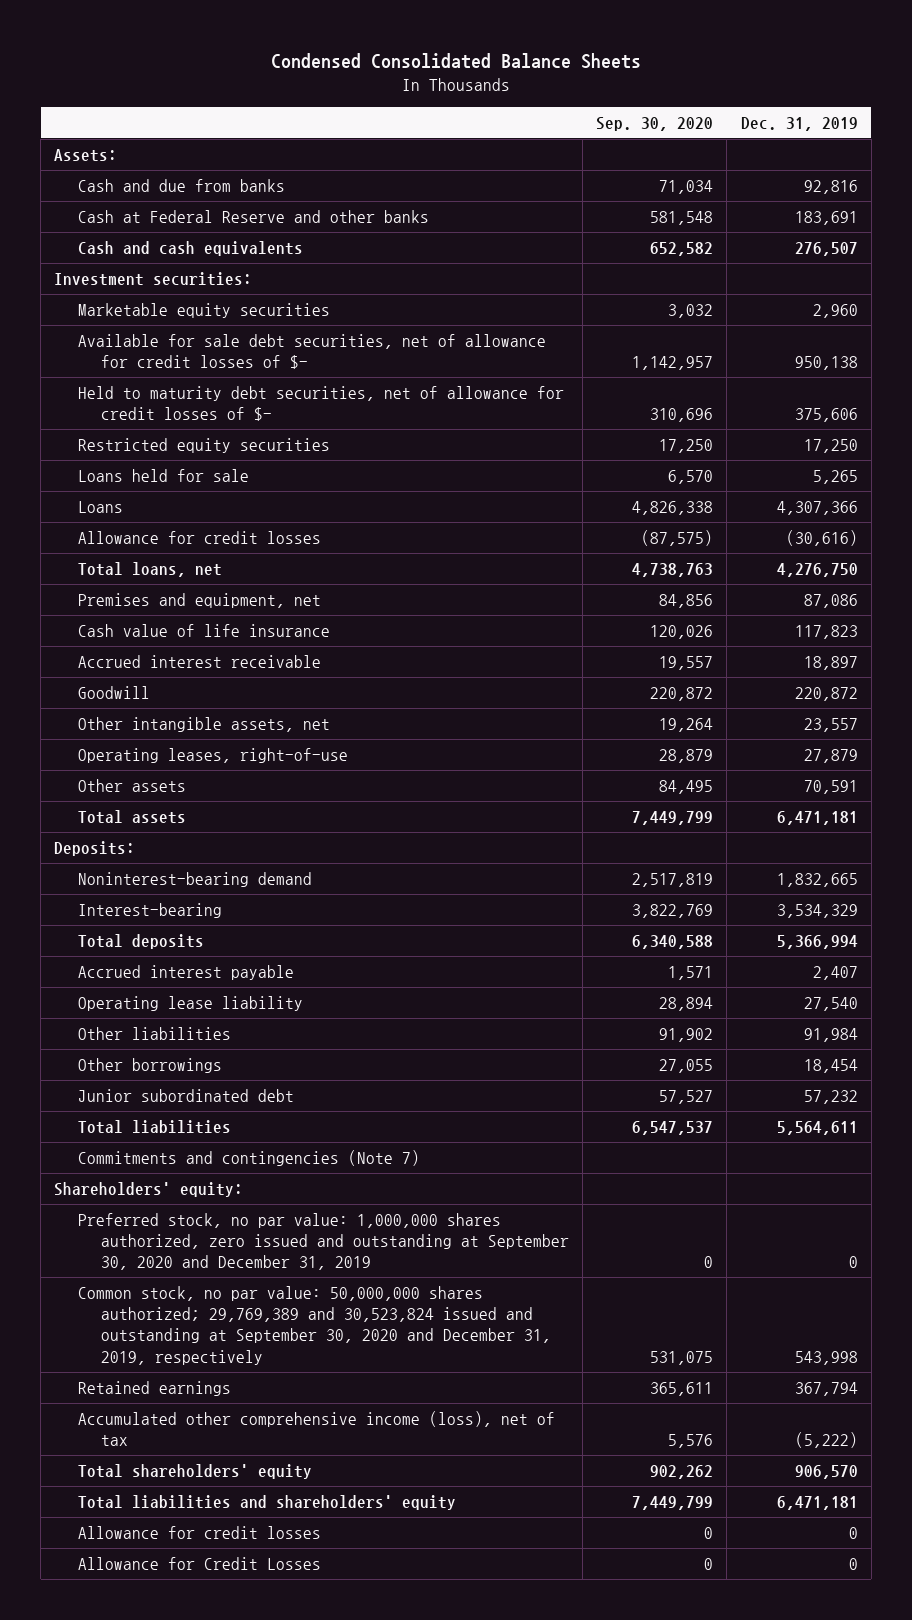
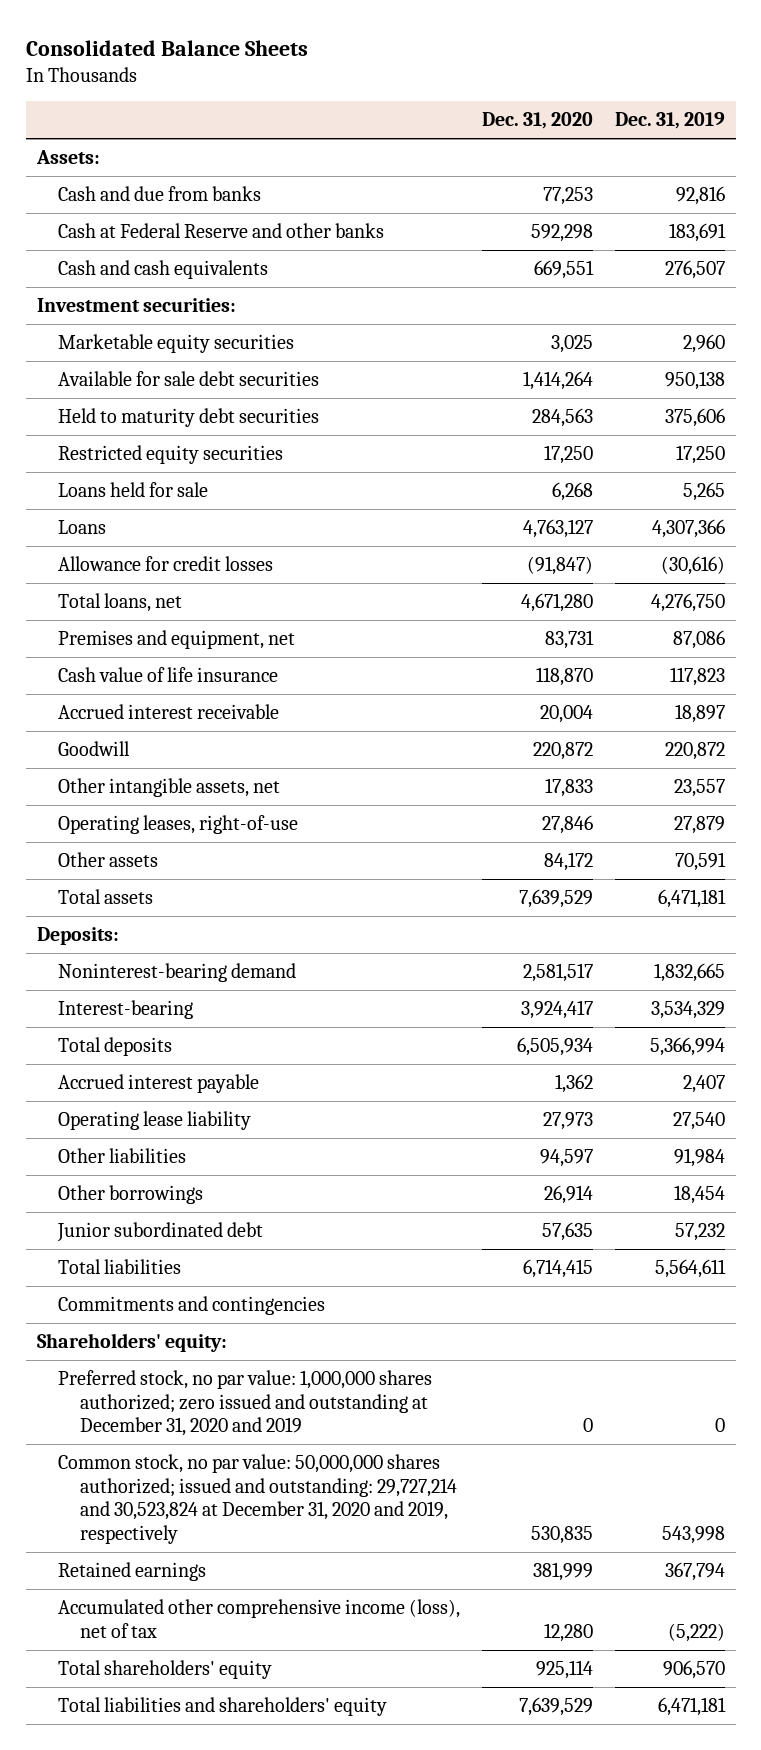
- Condensed Consolidated Balance Sheets
+ Consolidated Balance Sheets
- | Sep. 30, 2020 | Dec. 31, 2019
+ | Dec. 31, 2020 | Dec. 31, 2019
- Available for sale debt securities, net of allowance for credit losses of $- | 1,142,957 | 950,138
- Held to maturity debt securities, net of allowance for credit losses of $- | 310,696 | 375,606
+ Available for sale debt securities | 1,414,264 | 950,138
+ Held to maturity debt securities | 284,563 | 375,606
- Commitments and contingencies (Note 7)
+ Commitments and contingencies
- Preferred stock, no par value: 1,000,000 shares authorized, zero issued and outstanding at September 30, 2020 and December 31, 2019 | 0 | 0
- Common stock, no par value: 50,000,000 shares authorized; 29,769,389 and 30,523,824 issued and outstanding at September 30, 2020 and December 31, 2019, respectively | 531,075 | 543,998
+ Preferred stock, no par value: 1,000,000 shares authorized; zero issued and outstanding at December 31, 2020 and 2019 | 0 | 0
+ Common stock, no par value: 50,000,000 shares authorized; issued and outstanding: 29,727,214 and 30,523,824 at December 31, 2020 and 2019, respectively | 530,835 | 543,998
- Allowance for credit losses | 0 | 0
- Allowance for Credit Losses | 0 | 0

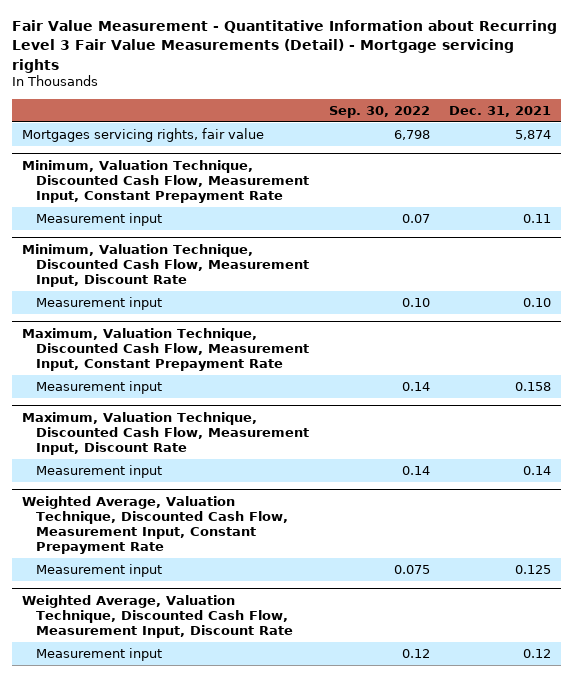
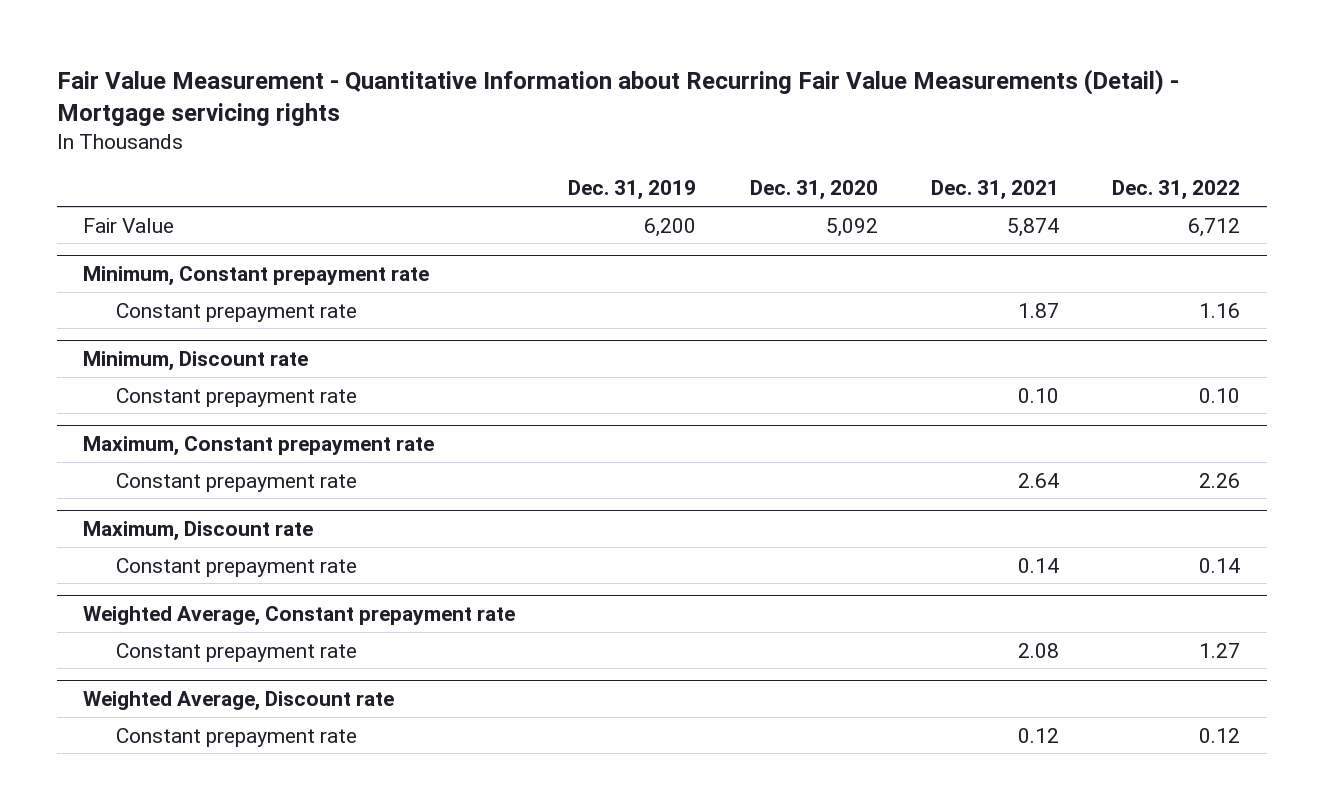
- Fair Value Measurement - Quantitative Information about Recurring Level 3 Fair Value Measurements (Detail) - Mortgage servicing rights
+ Fair Value Measurement - Quantitative Information about Recurring Fair Value Measurements (Detail) - Mortgage servicing rights
- | Sep. 30, 2022 | Dec. 31, 2021
+ | Dec. 31, 2019 | Dec. 31, 2020 | Dec. 31, 2021 | Dec. 31, 2022
- Mortgages servicing rights, fair value | 6,798 | 5,874
- Minimum, Valuation Technique, Discounted Cash Flow, Measurement Input, Constant Prepayment Rate
- Measurement input | 0.07 | 0.11
- Minimum, Valuation Technique, Discounted Cash Flow, Measurement Input, Discount Rate
- Measurement input | 0.10 | 0.10
- Maximum, Valuation Technique, Discounted Cash Flow, Measurement Input, Constant Prepayment Rate
- Measurement input | 0.14 | 0.158
- Maximum, Valuation Technique, Discounted Cash Flow, Measurement Input, Discount Rate
- Measurement input | 0.14 | 0.14
- Weighted Average, Valuation Technique, Discounted Cash Flow, Measurement Input, Constant Prepayment Rate
- Measurement input | 0.075 | 0.125
- Weighted Average, Valuation Technique, Discounted Cash Flow, Measurement Input, Discount Rate
- Measurement input | 0.12 | 0.12
+ Fair Value | 6,200 | 5,092 | 5,874 | 6,712
+ Minimum, Constant prepayment rate
+ Constant prepayment rate | | | 1.87 | 1.16
+ Minimum, Discount rate
+ Constant prepayment rate | | | 0.10 | 0.10
+ Maximum, Constant prepayment rate
+ Constant prepayment rate | | | 2.64 | 2.26
+ Maximum, Discount rate
+ Constant prepayment rate | | | 0.14 | 0.14
+ Weighted Average, Constant prepayment rate
+ Constant prepayment rate | | | 2.08 | 1.27
+ Weighted Average, Discount rate
+ Constant prepayment rate | | | 0.12 | 0.12

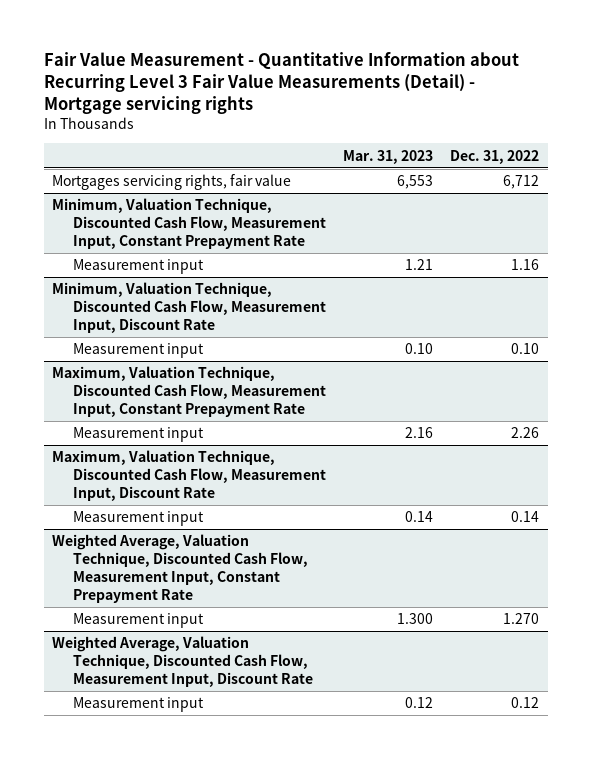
- Fair Value Measurement - Quantitative Information about Recurring Fair Value Measurements (Detail) - Mortgage servicing rights
+ Fair Value Measurement - Quantitative Information about Recurring Level 3 Fair Value Measurements (Detail) - Mortgage servicing rights
- | Dec. 31, 2019 | Dec. 31, 2020 | Dec. 31, 2021 | Dec. 31, 2022
+ | Mar. 31, 2023 | Dec. 31, 2022
- Fair Value | 6,200 | 5,092 | 5,874 | 6,712
- Minimum, Constant prepayment rate
- Constant prepayment rate | | | 1.87 | 1.16
- Minimum, Discount rate
- Constant prepayment rate | | | 0.10 | 0.10
- Maximum, Constant prepayment rate
- Constant prepayment rate | | | 2.64 | 2.26
- Maximum, Discount rate
- Constant prepayment rate | | | 0.14 | 0.14
- Weighted Average, Constant prepayment rate
- Constant prepayment rate | | | 2.08 | 1.27
- Weighted Average, Discount rate
- Constant prepayment rate | | | 0.12 | 0.12
+ Mortgages servicing rights, fair value | 6,553 | 6,712
+ Minimum, Valuation Technique, Discounted Cash Flow, Measurement Input, Constant Prepayment Rate
+ Measurement input | 1.21 | 1.16
+ Minimum, Valuation Technique, Discounted Cash Flow, Measurement Input, Discount Rate
+ Measurement input | 0.10 | 0.10
+ Maximum, Valuation Technique, Discounted Cash Flow, Measurement Input, Constant Prepayment Rate
+ Measurement input | 2.16 | 2.26
+ Maximum, Valuation Technique, Discounted Cash Flow, Measurement Input, Discount Rate
+ Measurement input | 0.14 | 0.14
+ Weighted Average, Valuation Technique, Discounted Cash Flow, Measurement Input, Constant Prepayment Rate
+ Measurement input | 1.300 | 1.270
+ Weighted Average, Valuation Technique, Discounted Cash Flow, Measurement Input, Discount Rate
+ Measurement input | 0.12 | 0.12

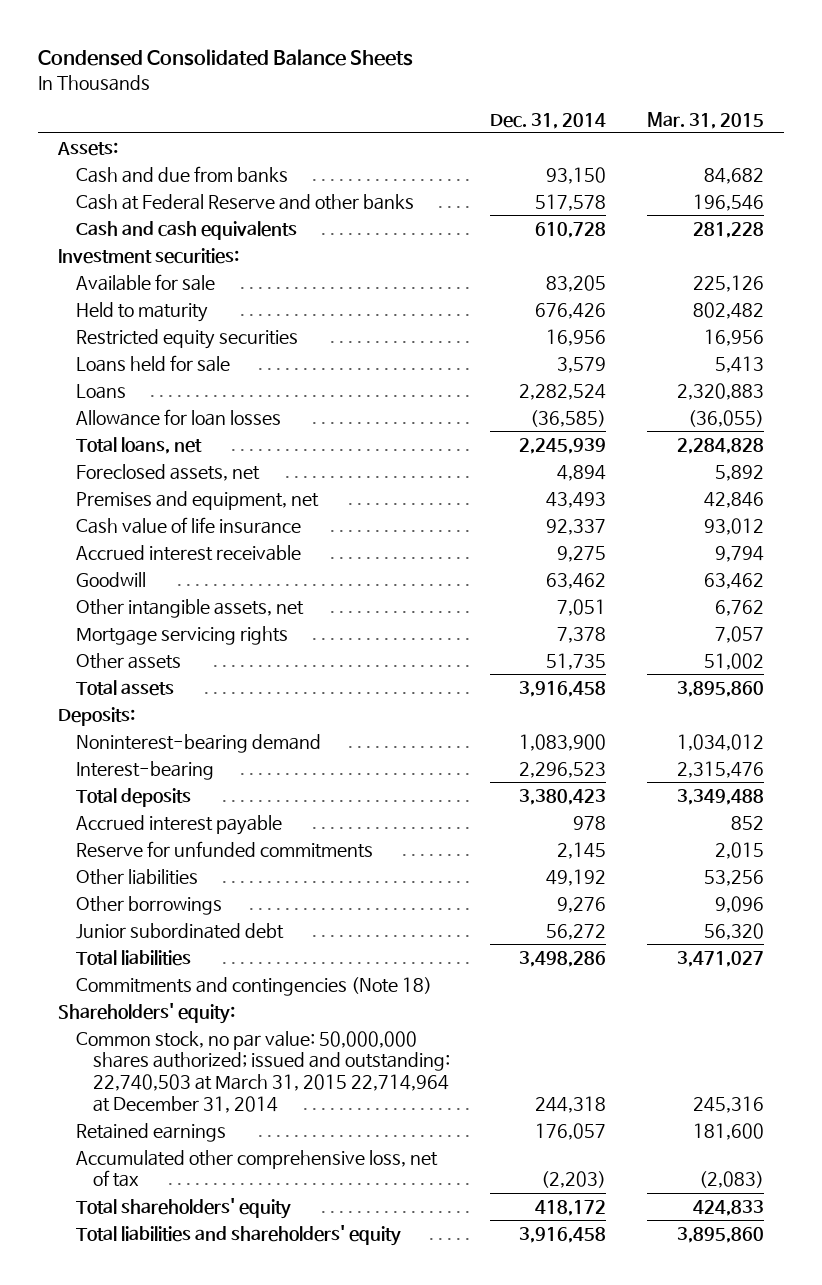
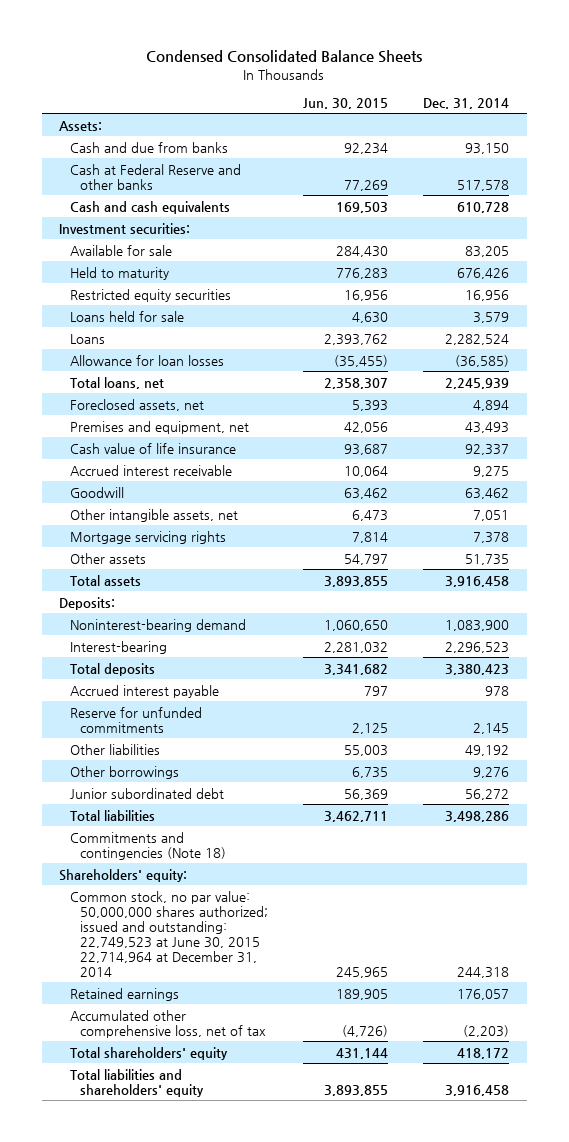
- | Dec. 31, 2014 | Mar. 31, 2015
+ | Jun. 30, 2015 | Dec. 31, 2014
- Common stock, no par value: 50,000,000 shares authorized; issued and outstanding: 22,740,503 at March 31, 2015 22,714,964 at December 31, 2014 | 244,318 | 245,316
+ Common stock, no par value: 50,000,000 shares authorized; issued and outstanding: 22,749,523 at June 30, 2015 22,714,964 at December 31, 2014 | 245,965 | 244,318

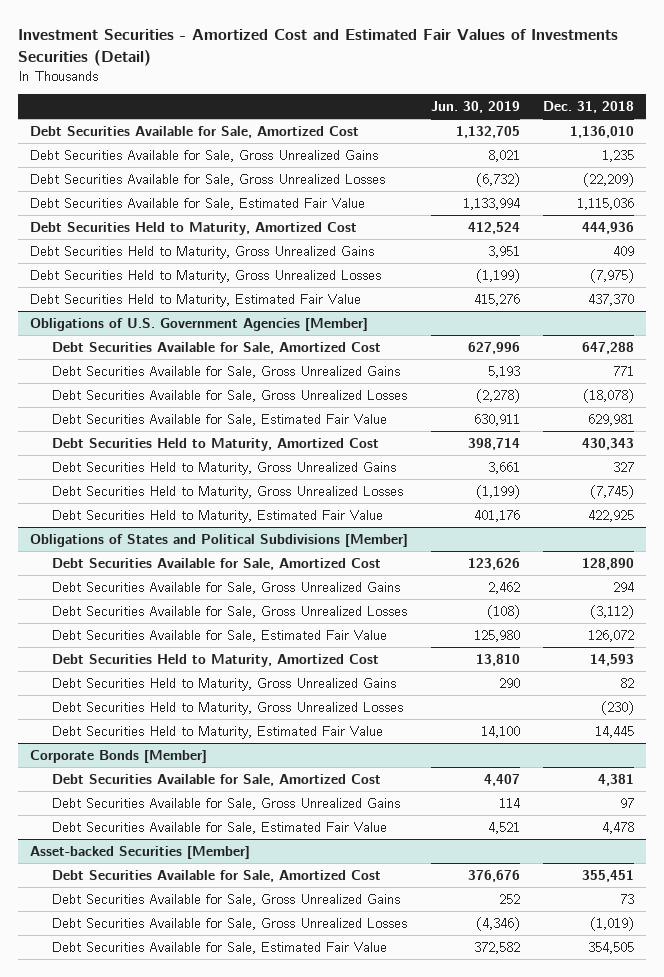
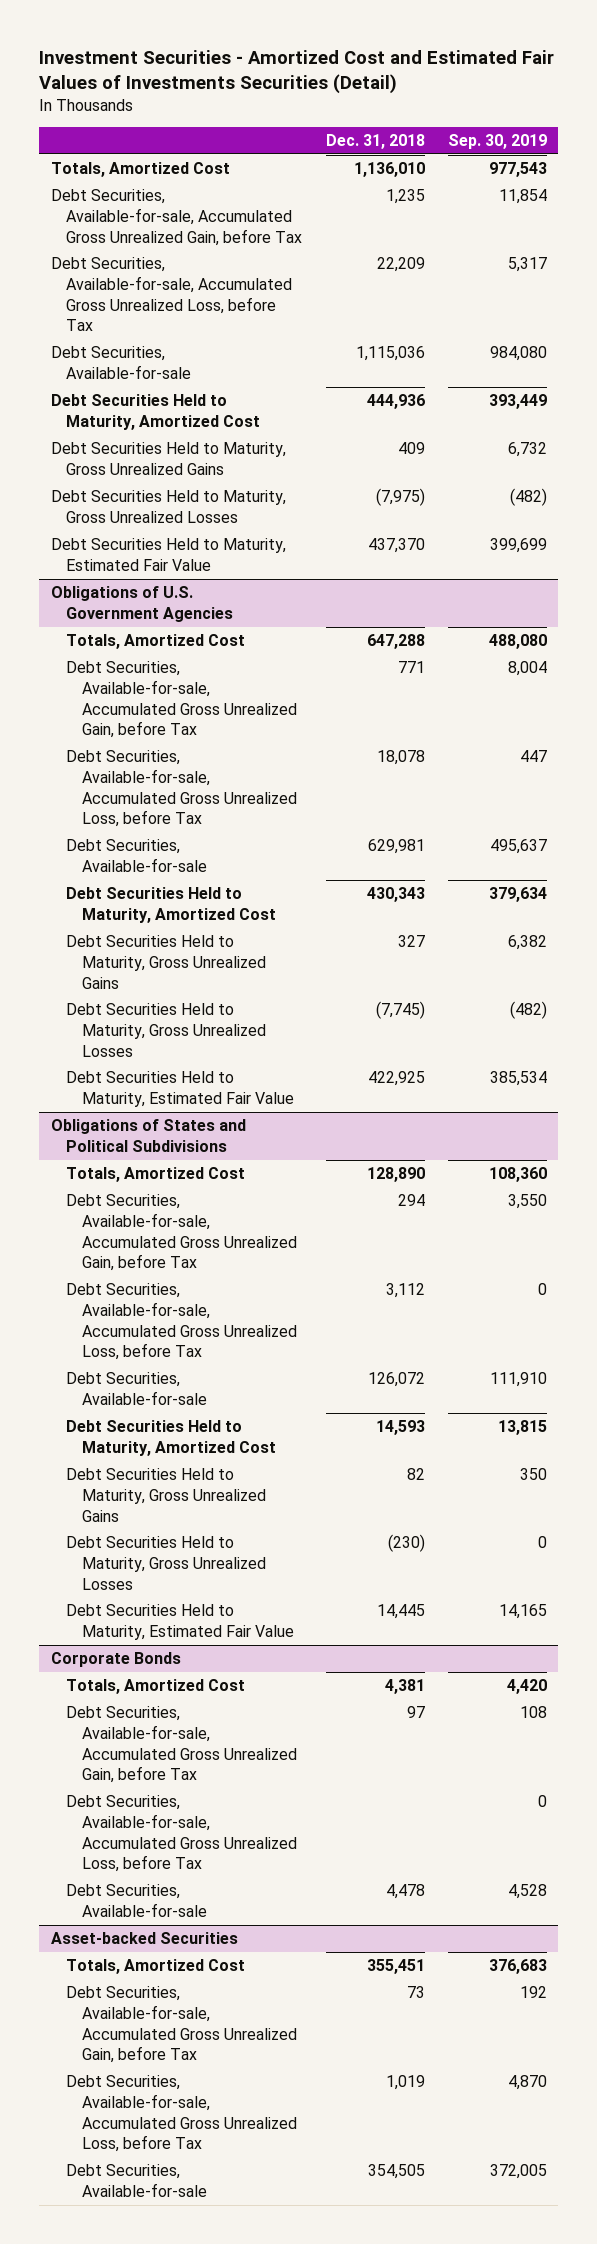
- | Jun. 30, 2019 | Dec. 31, 2018
+ | Dec. 31, 2018 | Sep. 30, 2019
- Debt Securities Available for Sale, Amortized Cost | 1,132,705 | 1,136,010
- Debt Securities Available for Sale, Gross Unrealized Gains | 8,021 | 1,235
- Debt Securities Available for Sale, Gross Unrealized Losses | (6,732) | (22,209)
- Debt Securities Available for Sale, Estimated Fair Value | 1,133,994 | 1,115,036
+ Totals, Amortized Cost | 1,136,010 | 977,543
+ Debt Securities, Available-for-sale, Accumulated Gross Unrealized Gain, before Tax | 1,235 | 11,854
+ Debt Securities, Available-for-sale, Accumulated Gross Unrealized Loss, before Tax | 22,209 | 5,317
+ Debt Securities, Available-for-sale | 1,115,036 | 984,080
- Obligations of U.S. Government Agencies [Member]
- Debt Securities Available for Sale, Amortized Cost | 627,996 | 647,288
- Debt Securities Available for Sale, Gross Unrealized Gains | 5,193 | 771
- Debt Securities Available for Sale, Gross Unrealized Losses | (2,278) | (18,078)
- Debt Securities Available for Sale, Estimated Fair Value | 630,911 | 629,981
+ Obligations of U.S. Government Agencies
+ Totals, Amortized Cost | 647,288 | 488,080
+ Debt Securities, Available-for-sale, Accumulated Gross Unrealized Gain, before Tax | 771 | 8,004
+ Debt Securities, Available-for-sale, Accumulated Gross Unrealized Loss, before Tax | 18,078 | 447
+ Debt Securities, Available-for-sale | 629,981 | 495,637
- Obligations of States and Political Subdivisions [Member]
- Debt Securities Available for Sale, Amortized Cost | 123,626 | 128,890
- Debt Securities Available for Sale, Gross Unrealized Gains | 2,462 | 294
- Debt Securities Available for Sale, Gross Unrealized Losses | (108) | (3,112)
- Debt Securities Available for Sale, Estimated Fair Value | 125,980 | 126,072
+ Obligations of States and Political Subdivisions
+ Totals, Amortized Cost | 128,890 | 108,360
+ Debt Securities, Available-for-sale, Accumulated Gross Unrealized Gain, before Tax | 294 | 3,550
+ Debt Securities, Available-for-sale, Accumulated Gross Unrealized Loss, before Tax | 3,112 | 0
+ Debt Securities, Available-for-sale | 126,072 | 111,910
- Corporate Bonds [Member]
- Debt Securities Available for Sale, Amortized Cost | 4,407 | 4,381
- Debt Securities Available for Sale, Gross Unrealized Gains | 114 | 97
- Debt Securities Available for Sale, Estimated Fair Value | 4,521 | 4,478
- Asset-backed Securities [Member]
- Debt Securities Available for Sale, Amortized Cost | 376,676 | 355,451
- Debt Securities Available for Sale, Gross Unrealized Gains | 252 | 73
- Debt Securities Available for Sale, Gross Unrealized Losses | (4,346) | (1,019)
- Debt Securities Available for Sale, Estimated Fair Value | 372,582 | 354,505
+ Corporate Bonds
+ Totals, Amortized Cost | 4,381 | 4,420
+ Debt Securities, Available-for-sale, Accumulated Gross Unrealized Gain, before Tax | 97 | 108
+ Debt Securities, Available-for-sale, Accumulated Gross Unrealized Loss, before Tax | | 0
+ Debt Securities, Available-for-sale | 4,478 | 4,528
+ Asset-backed Securities
+ Totals, Amortized Cost | 355,451 | 376,683
+ Debt Securities, Available-for-sale, Accumulated Gross Unrealized Gain, before Tax | 73 | 192
+ Debt Securities, Available-for-sale, Accumulated Gross Unrealized Loss, before Tax | 1,019 | 4,870
+ Debt Securities, Available-for-sale | 354,505 | 372,005

